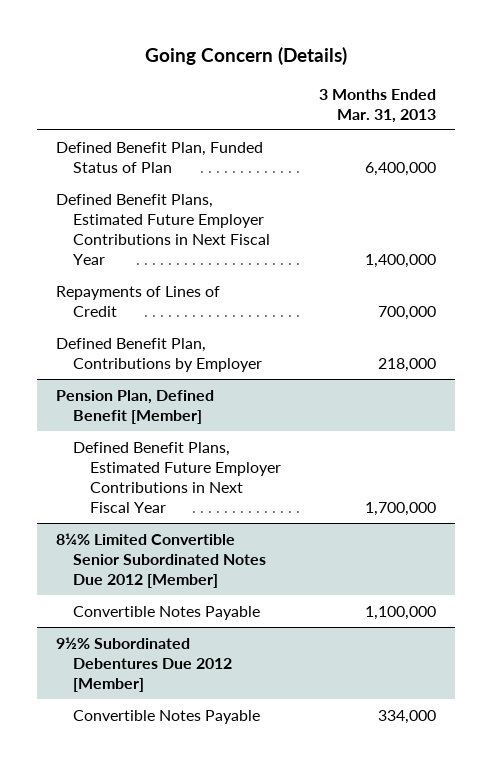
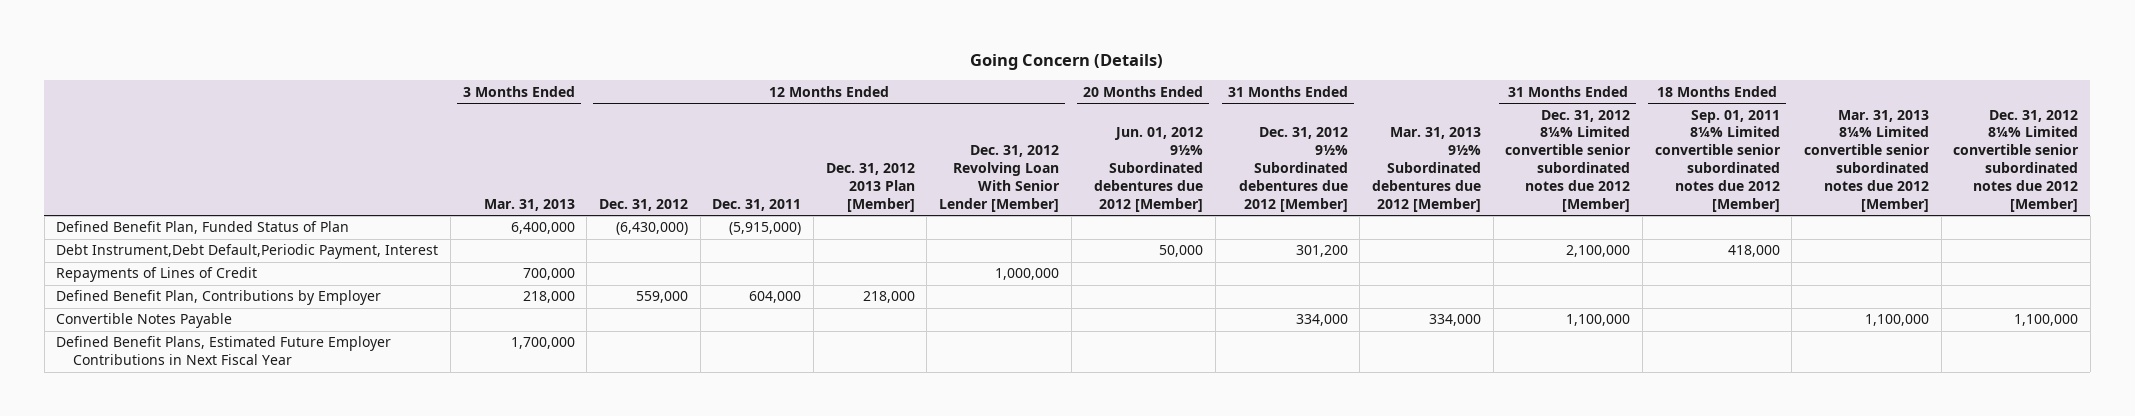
- | 3 Months Ended Mar. 31, 2013
+ | 3 Months Ended Mar. 31, 2013 | 12 Months Ended Dec. 31, 2012 | 12 Months Ended Dec. 31, 2011 | 12 Months Ended Dec. 31, 2012 2013 Plan [Member] | 12 Months Ended Dec. 31, 2012 Revolving Loan With Senior Lender [Member] | 20 Months Ended Jun. 01, 2012 9½% Subordinated debentures due 2012 [Member] | 31 Months Ended Dec. 31, 2012 9½% Subordinated debentures due 2012 [Member] | Mar. 31, 2013 9½% Subordinated debentures due 2012 [Member] | 31 Months Ended Dec. 31, 2012 8¼% Limited convertible senior subordinated notes due 2012 [Member] | 18 Months Ended Sep. 01, 2011 8¼% Limited convertible senior subordinated notes due 2012 [Member] | Mar. 31, 2013 8¼% Limited convertible senior subordinated notes due 2012 [Member] | Dec. 31, 2012 8¼% Limited convertible senior subordinated notes due 2012 [Member]
- Defined Benefit Plans, Estimated Future Employer Contributions in Next Fiscal Year | 1,400,000
+ Debt Instrument,Debt Default,Periodic Payment, Interest | | | | | | 50,000 | 301,200 | | 2,100,000 | 418,000 | |
- Pension Plan, Defined Benefit [Member]
+ Convertible Notes Payable | | | | | | | 334,000 | 334,000 | 1,100,000 | | 1,100,000 | 1,100,000
- 8¼% Limited Convertible Senior Subordinated Notes Due 2012 [Member]
- Convertible Notes Payable | 1,100,000
- 9½% Subordinated Debentures Due 2012 [Member]
- Convertible Notes Payable | 334,000

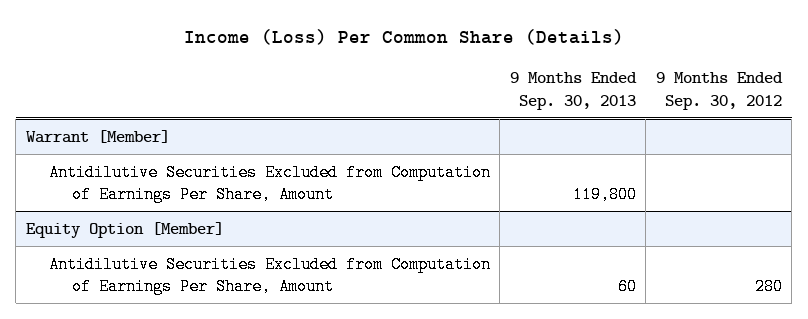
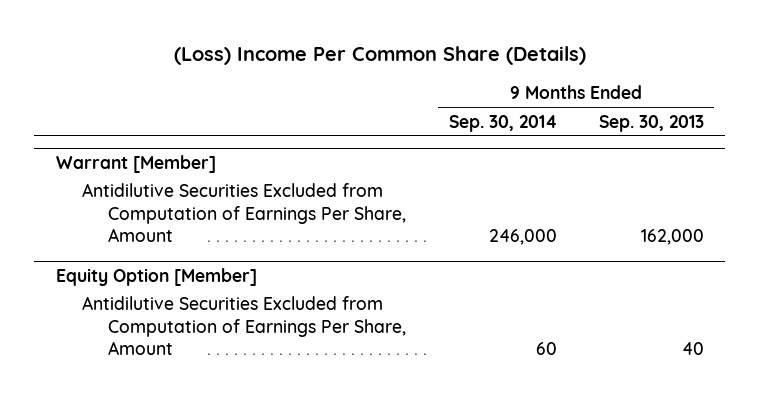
- Income (Loss) Per Common Share (Details)
+ (Loss) Income Per Common Share (Details)
- | 9 Months Ended Sep. 30, 2013 | 9 Months Ended Sep. 30, 2012
+ | 9 Months Ended Sep. 30, 2014 | 9 Months Ended Sep. 30, 2013
@ Warrant [Member]
- Antidilutive Securities Excluded from Computation of Earnings Per Share, Amount | 119,800 |
+ Antidilutive Securities Excluded from Computation of Earnings Per Share, Amount | 246,000 | 162,000
@ Equity Option [Member]
- Antidilutive Securities Excluded from Computation of Earnings Per Share, Amount | 60 | 280
+ Antidilutive Securities Excluded from Computation of Earnings Per Share, Amount | 60 | 40

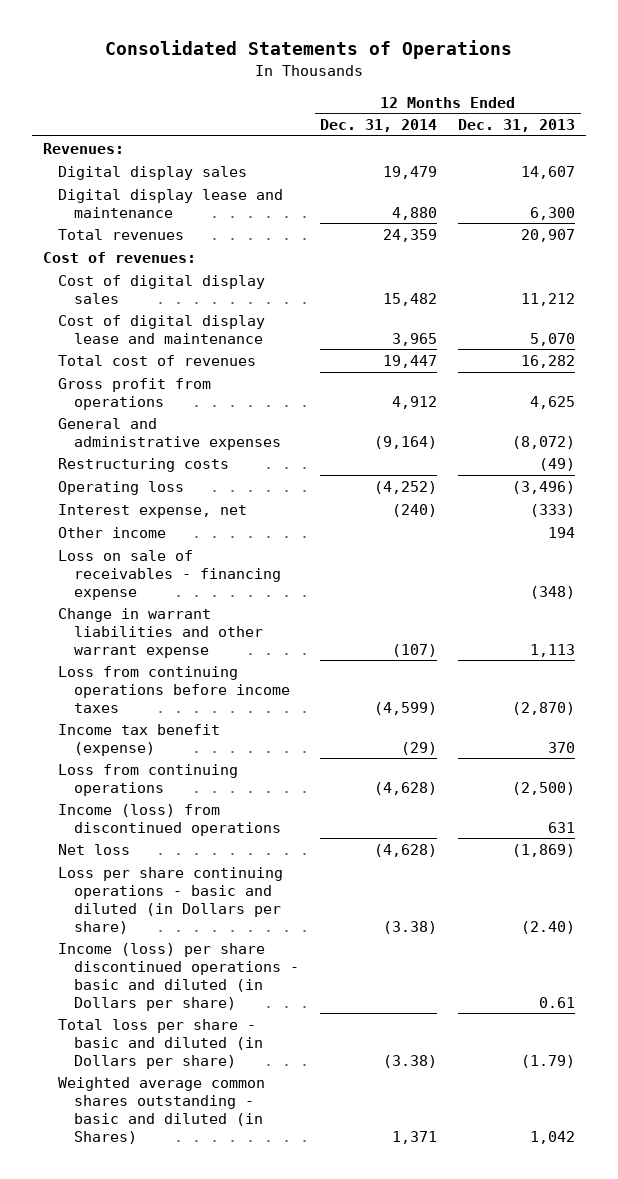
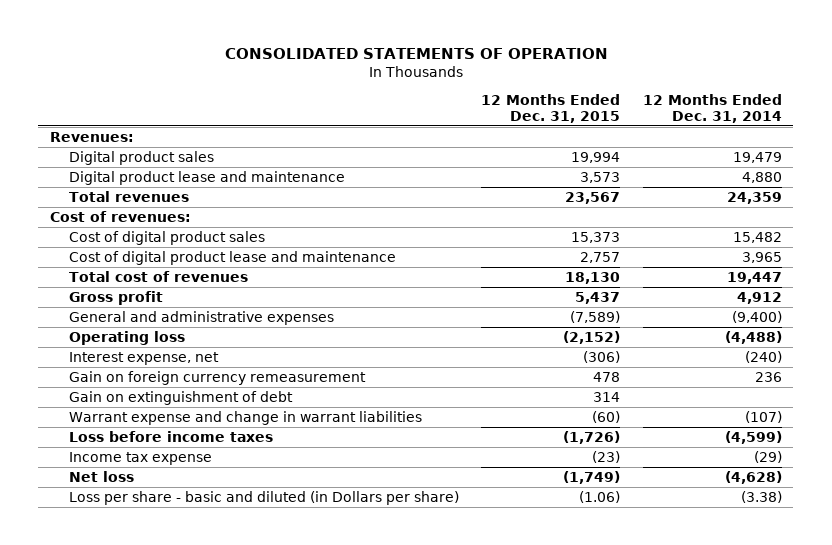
- Consolidated Statements of Operations
+ CONSOLIDATED STATEMENTS OF OPERATION
- | 12 Months Ended Dec. 31, 2014 | 12 Months Ended Dec. 31, 2013
+ | 12 Months Ended Dec. 31, 2015 | 12 Months Ended Dec. 31, 2014
- Digital display sales | 19,479 | 14,607
- Digital display lease and maintenance | 4,880 | 6,300
+ Digital product sales | 19,994 | 19,479
+ Digital product lease and maintenance | 3,573 | 4,880
- Cost of digital display sales | 15,482 | 11,212
- Cost of digital display lease and maintenance | 3,965 | 5,070
+ Cost of digital product sales | 15,373 | 15,482
+ Cost of digital product lease and maintenance | 2,757 | 3,965
- Gross profit from operations | 4,912 | 4,625
- General and administrative expenses | (9,164) | (8,072)
- Restructuring costs | | (49)
- Operating loss | (4,252) | (3,496)
+ Gross profit | 5,437 | 4,912
+ General and administrative expenses | (7,589) | (9,400)
+ Operating loss | (2,152) | (4,488)
- Other income | | 194
- Loss on sale of receivables - financing expense | | (348)
- Change in warrant liabilities and other warrant expense | (107) | 1,113
- Loss from continuing operations before income taxes | (4,599) | (2,870)
- Income tax benefit (expense) | (29) | 370
- Loss from continuing operations | (4,628) | (2,500)
- Income (loss) from discontinued operations | | 631
+ Gain on foreign currency remeasurement | 478 | 236
+ Gain on extinguishment of debt | 314 |
+ Warrant expense and change in warrant liabilities | (60) | (107)
+ Loss before income taxes | (1,726) | (4,599)
+ Income tax expense | (23) | (29)
- Loss per share continuing operations - basic and diluted (in Dollars per share) | (3.38) | (2.40)
- Income (loss) per share discontinued operations - basic and diluted (in Dollars per share) | | 0.61
- Total loss per share - basic and diluted (in Dollars per share) | (3.38) | (1.79)
- Weighted average common shares outstanding - basic and diluted (in Shares) | 1,371 | 1,042
+ Loss per share - basic and diluted (in Dollars per share) | (1.06) | (3.38)

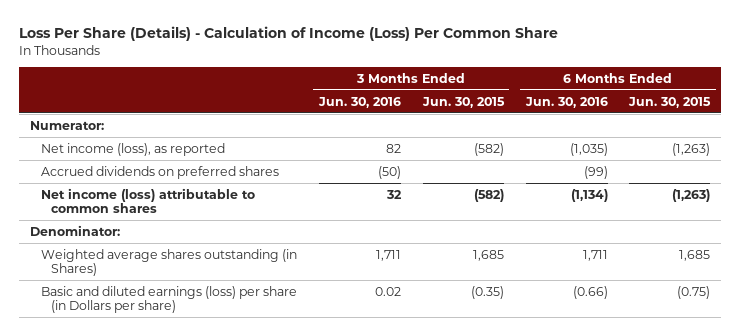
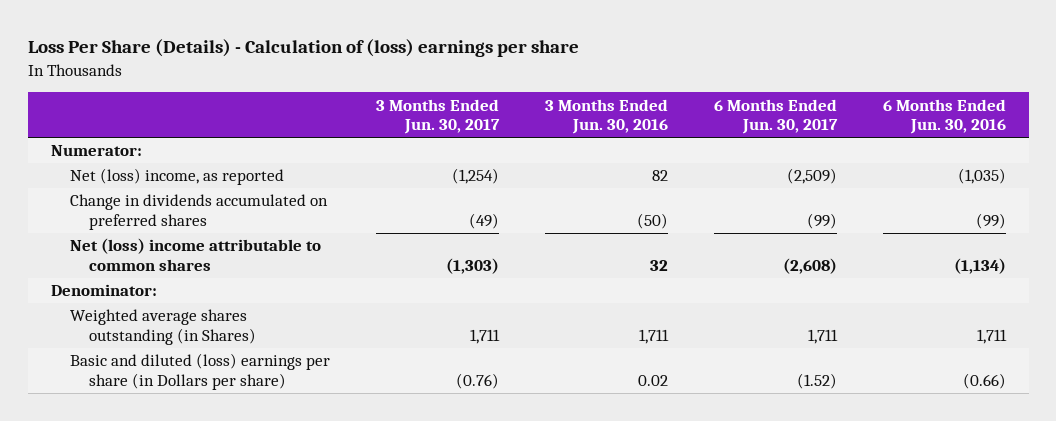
- Loss Per Share (Details) - Calculation of Income (Loss) Per Common Share
+ Loss Per Share (Details) - Calculation of (loss) earnings per share
- | 3 Months Ended Jun. 30, 2016 | 3 Months Ended Jun. 30, 2015 | 6 Months Ended Jun. 30, 2016 | 6 Months Ended Jun. 30, 2015
+ | 3 Months Ended Jun. 30, 2017 | 3 Months Ended Jun. 30, 2016 | 6 Months Ended Jun. 30, 2017 | 6 Months Ended Jun. 30, 2016
- Net income (loss), as reported | 82 | (582) | (1,035) | (1,263)
- Accrued dividends on preferred shares | (50) | | (99) |
- Net income (loss) attributable to common shares | 32 | (582) | (1,134) | (1,263)
+ Net (loss) income, as reported | (1,254) | 82 | (2,509) | (1,035)
+ Change in dividends accumulated on preferred shares | (49) | (50) | (99) | (99)
+ Net (loss) income attributable to common shares | (1,303) | 32 | (2,608) | (1,134)
- Basic and diluted earnings (loss) per share (in Dollars per share) | 0.02 | (0.35) | (0.66) | (0.75)
+ Basic and diluted (loss) earnings per share (in Dollars per share) | (0.76) | 0.02 | (1.52) | (0.66)

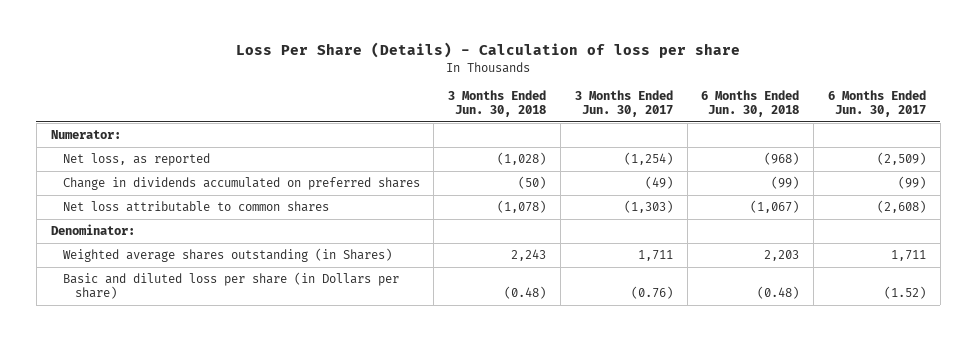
- Loss Per Share (Details) - Calculation of (loss) earnings per share
+ Loss Per Share (Details) - Calculation of loss per share
- | 3 Months Ended Jun. 30, 2017 | 3 Months Ended Jun. 30, 2016 | 6 Months Ended Jun. 30, 2017 | 6 Months Ended Jun. 30, 2016
+ | 3 Months Ended Jun. 30, 2018 | 3 Months Ended Jun. 30, 2017 | 6 Months Ended Jun. 30, 2018 | 6 Months Ended Jun. 30, 2017
- Net (loss) income, as reported | (1,254) | 82 | (2,509) | (1,035)
+ Net loss, as reported | (1,028) | (1,254) | (968) | (2,509)
- Net (loss) income attributable to common shares | (1,303) | 32 | (2,608) | (1,134)
+ Net loss attributable to common shares | (1,078) | (1,303) | (1,067) | (2,608)
- Basic and diluted (loss) earnings per share (in Dollars per share) | (0.76) | 0.02 | (1.52) | (0.66)
+ Basic and diluted loss per share (in Dollars per share) | (0.48) | (0.76) | (0.48) | (1.52)

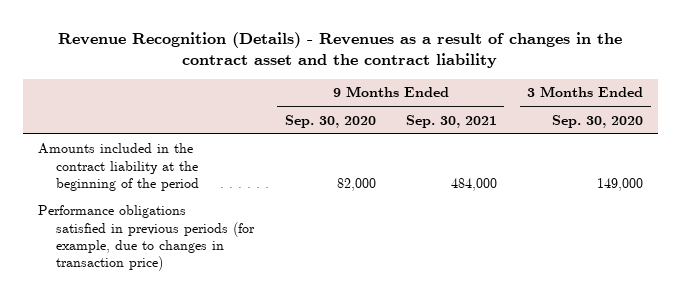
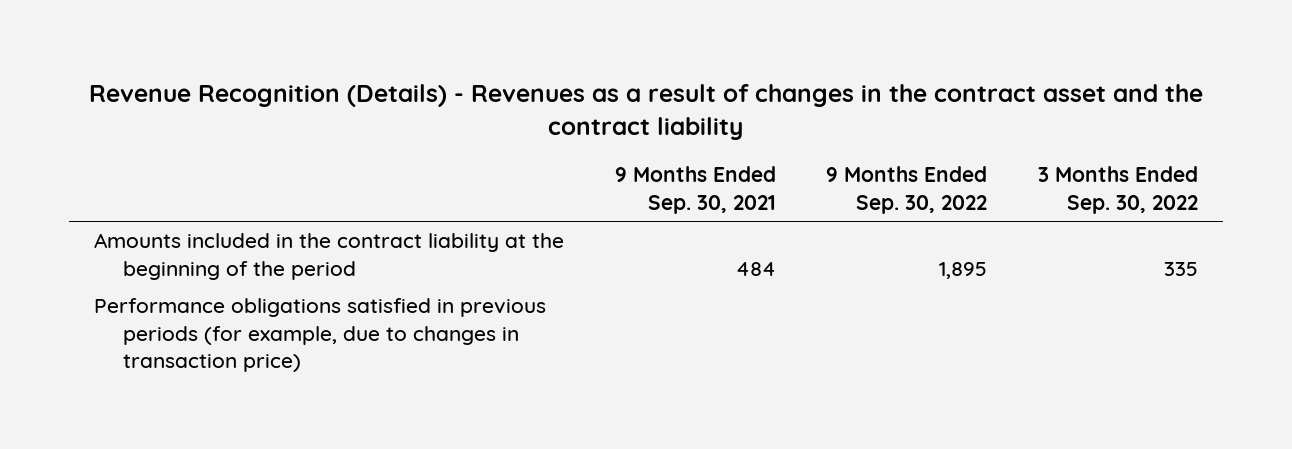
- | 9 Months Ended Sep. 30, 2020 | 9 Months Ended Sep. 30, 2021 | 3 Months Ended Sep. 30, 2020
+ | 9 Months Ended Sep. 30, 2021 | 9 Months Ended Sep. 30, 2022 | 3 Months Ended Sep. 30, 2022
- Amounts included in the contract liability at the beginning of the period | 82,000 | 484,000 | 149,000
+ Amounts included in the contract liability at the beginning of the period | 484 | 1,895 | 335

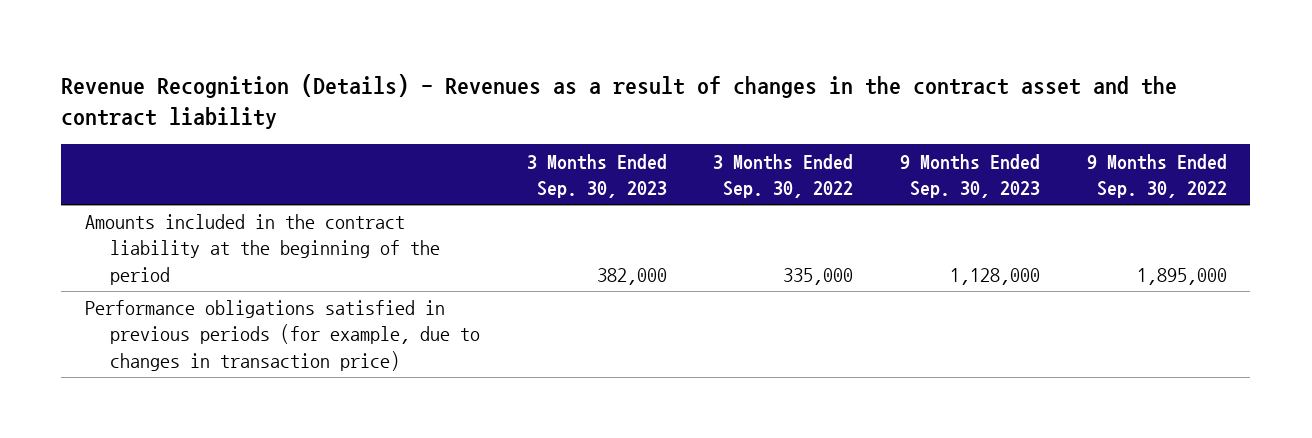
- | 9 Months Ended Sep. 30, 2021 | 9 Months Ended Sep. 30, 2022 | 3 Months Ended Sep. 30, 2022
+ | 3 Months Ended Sep. 30, 2023 | 3 Months Ended Sep. 30, 2022 | 9 Months Ended Sep. 30, 2023 | 9 Months Ended Sep. 30, 2022
- Amounts included in the contract liability at the beginning of the period | 484 | 1,895 | 335
+ Amounts included in the contract liability at the beginning of the period | 382,000 | 335,000 | 1,128,000 | 1,895,000

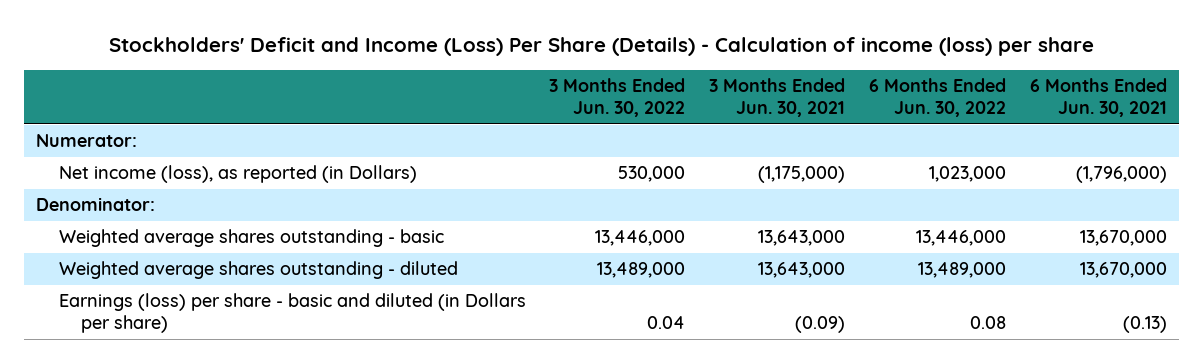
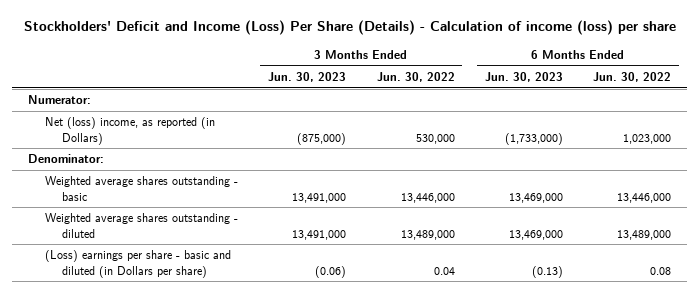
- | 3 Months Ended Jun. 30, 2022 | 3 Months Ended Jun. 30, 2021 | 6 Months Ended Jun. 30, 2022 | 6 Months Ended Jun. 30, 2021
+ | 3 Months Ended Jun. 30, 2023 | 3 Months Ended Jun. 30, 2022 | 6 Months Ended Jun. 30, 2023 | 6 Months Ended Jun. 30, 2022
- Net income (loss), as reported (in Dollars) | 530,000 | (1,175,000) | 1,023,000 | (1,796,000)
+ Net (loss) income, as reported (in Dollars) | (875,000) | 530,000 | (1,733,000) | 1,023,000
- Earnings (loss) per share - basic and diluted (in Dollars per share) | 0.04 | (0.09) | 0.08 | (0.13)
+ (Loss) earnings per share - basic and diluted (in Dollars per share) | (0.06) | 0.04 | (0.13) | 0.08

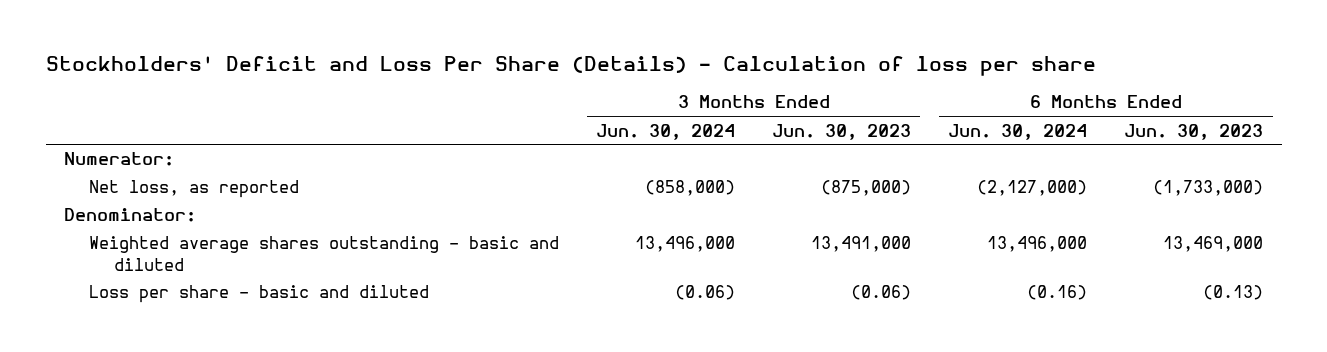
- Stockholders' Deficit and Income (Loss) Per Share (Details) - Calculation of income (loss) per share
+ Stockholders' Deficit and Loss Per Share (Details) - Calculation of loss per share
- | 3 Months Ended Jun. 30, 2023 | 3 Months Ended Jun. 30, 2022 | 6 Months Ended Jun. 30, 2023 | 6 Months Ended Jun. 30, 2022
+ | 3 Months Ended Jun. 30, 2024 | 3 Months Ended Jun. 30, 2023 | 6 Months Ended Jun. 30, 2024 | 6 Months Ended Jun. 30, 2023
- Net (loss) income, as reported (in Dollars) | (875,000) | 530,000 | (1,733,000) | 1,023,000
+ Net loss, as reported | (858,000) | (875,000) | (2,127,000) | (1,733,000)
- Weighted average shares outstanding - basic | 13,491,000 | 13,446,000 | 13,469,000 | 13,446,000
- Weighted average shares outstanding - diluted | 13,491,000 | 13,489,000 | 13,469,000 | 13,489,000
- (Loss) earnings per share - basic and diluted (in Dollars per share) | (0.06) | 0.04 | (0.13) | 0.08
+ Weighted average shares outstanding - basic and diluted | 13,496,000 | 13,491,000 | 13,496,000 | 13,469,000
+ Loss per share - basic and diluted | (0.06) | (0.06) | (0.16) | (0.13)

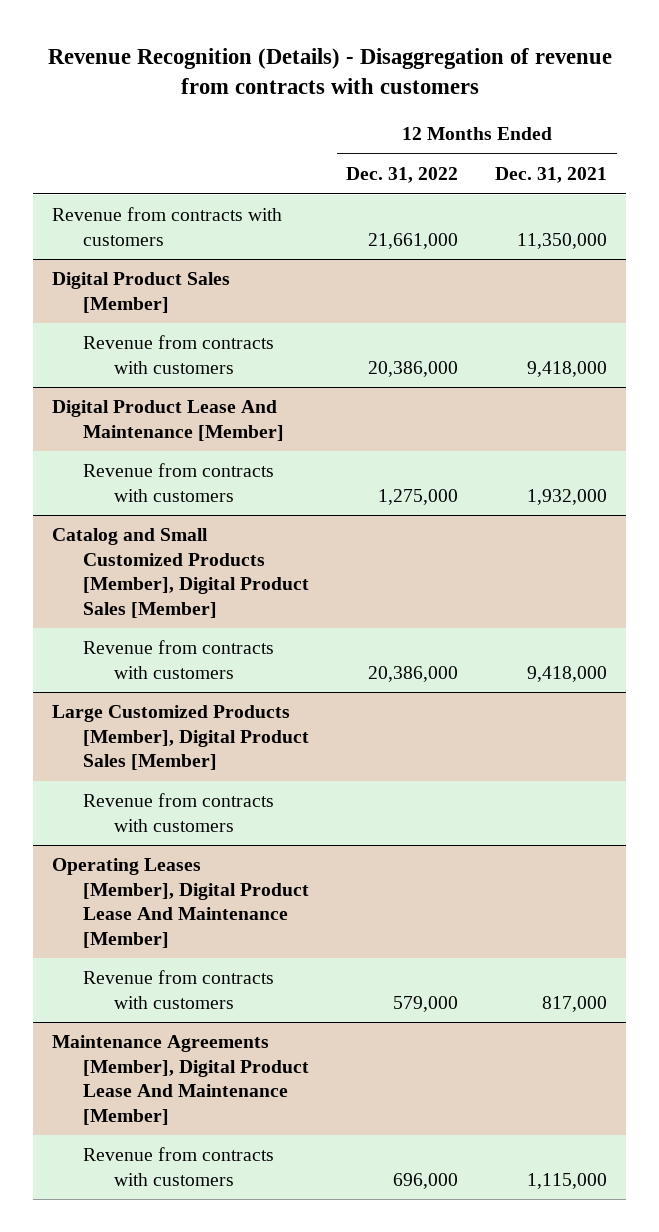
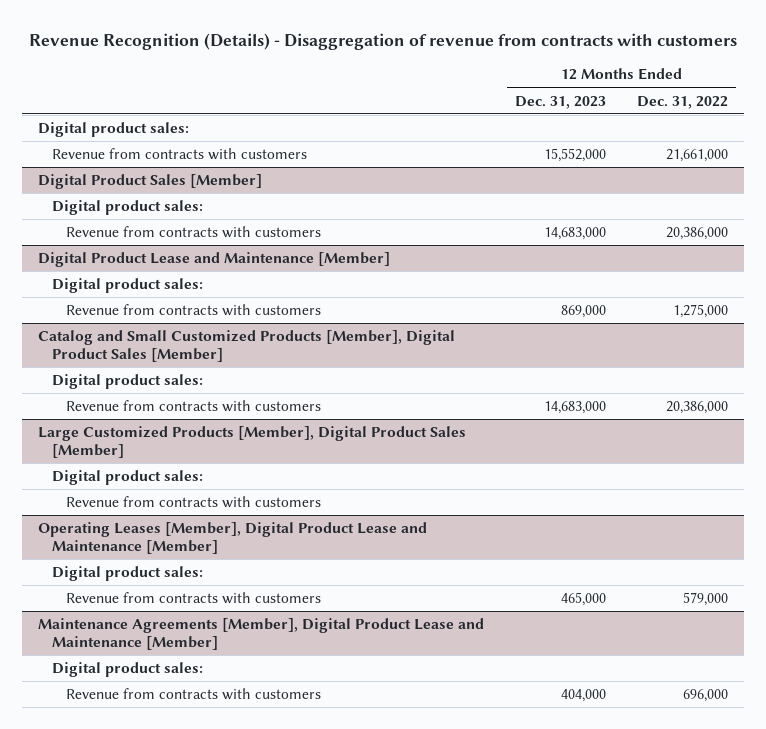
- | 12 Months Ended Dec. 31, 2022 | 12 Months Ended Dec. 31, 2021
+ | 12 Months Ended Dec. 31, 2023 | 12 Months Ended Dec. 31, 2022
+ Digital product sales:
@ Digital Product Sales [Member]
+ Digital product sales:
- Digital Product Lease And Maintenance [Member]
+ Digital Product Lease and Maintenance [Member]
+ Digital product sales:
@ Catalog and Small Customized Products [Member], Digital Product Sales [Member]
+ Digital product sales:
@ Large Customized Products [Member], Digital Product Sales [Member]
+ Digital product sales:
- Operating Leases [Member], Digital Product Lease And Maintenance [Member]
+ Operating Leases [Member], Digital Product Lease and Maintenance [Member]
+ Digital product sales:
- Maintenance Agreements [Member], Digital Product Lease And Maintenance [Member]
+ Maintenance Agreements [Member], Digital Product Lease and Maintenance [Member]
+ Digital product sales:

